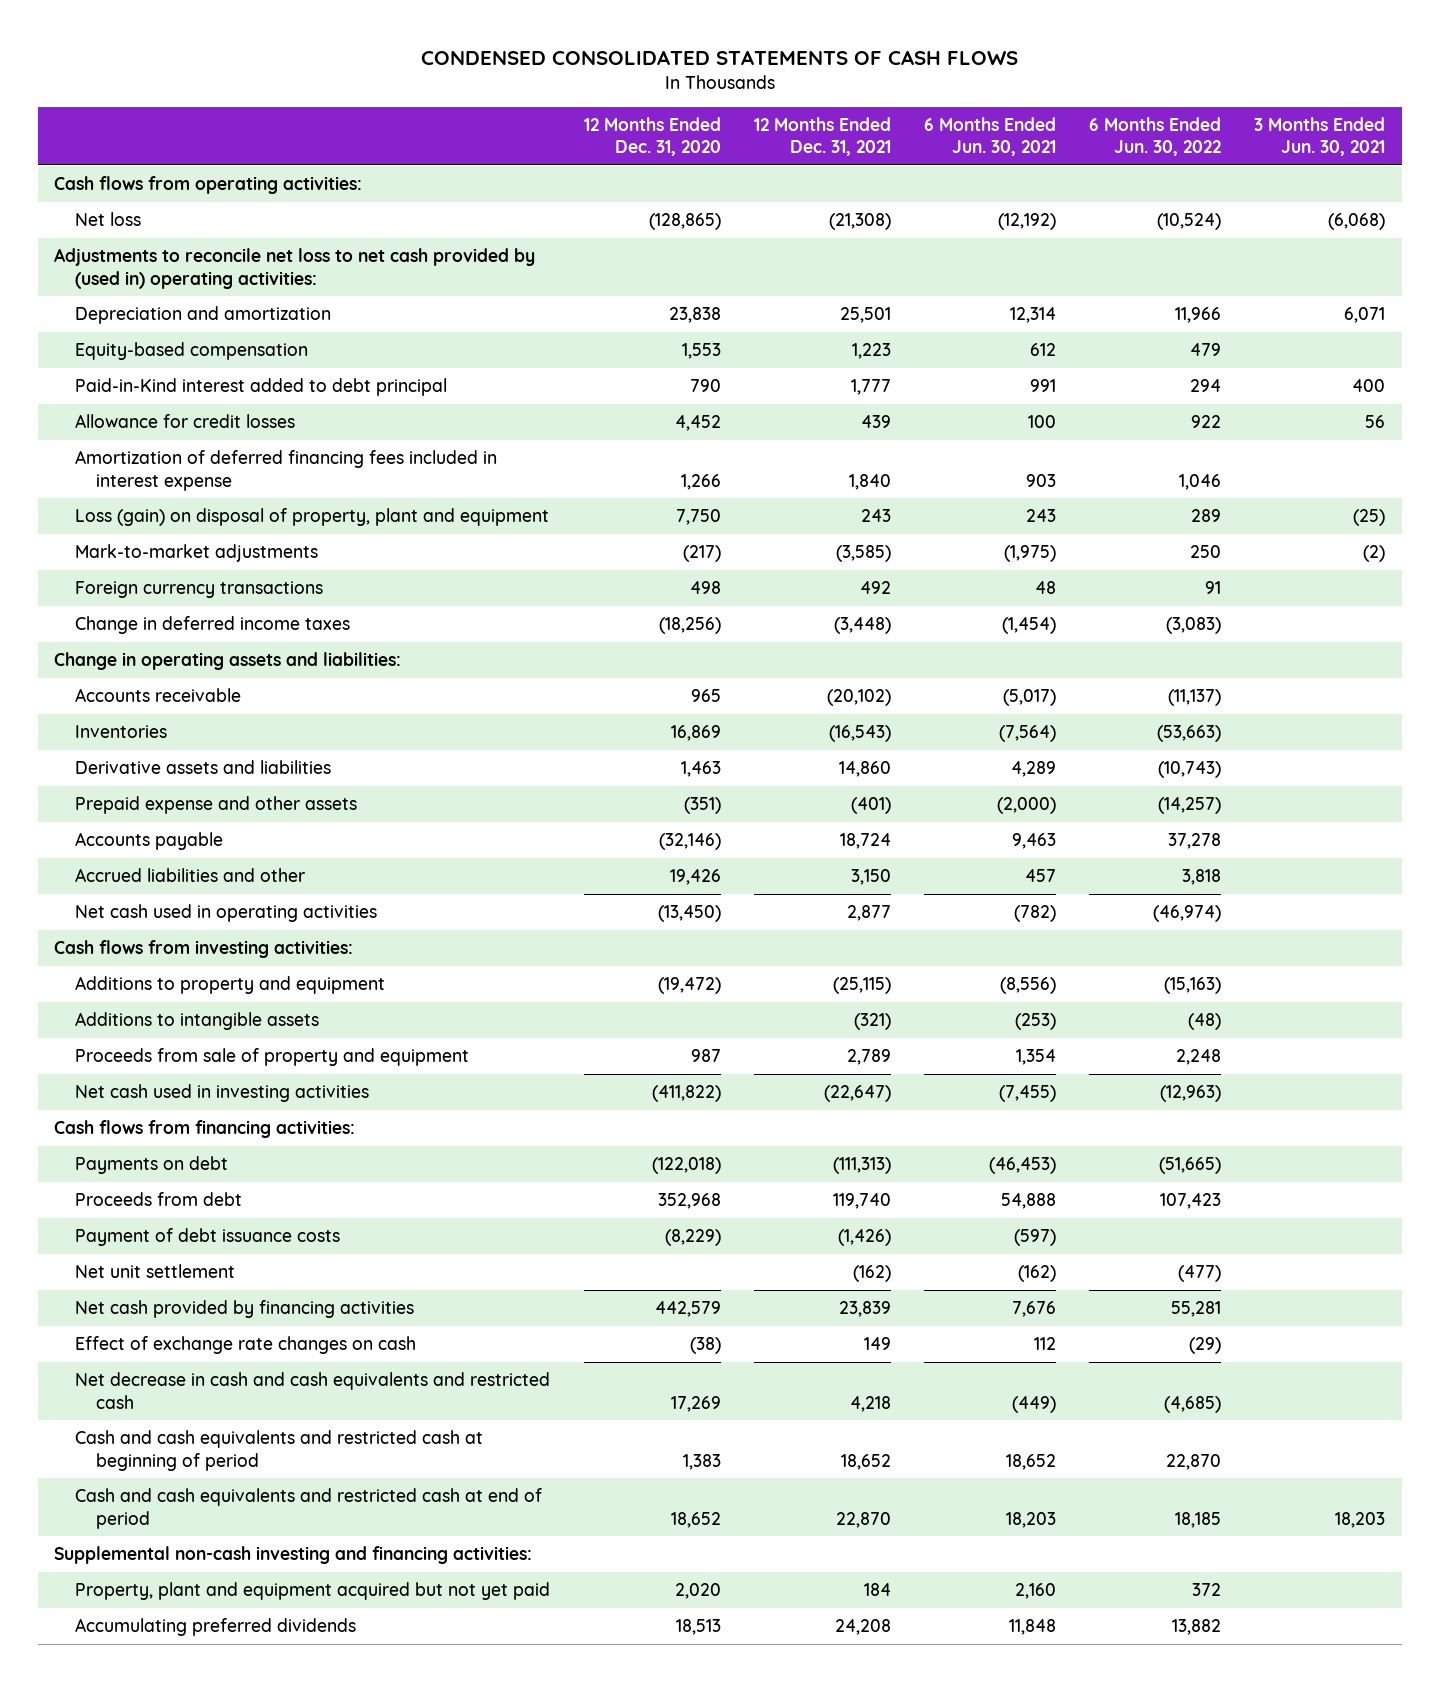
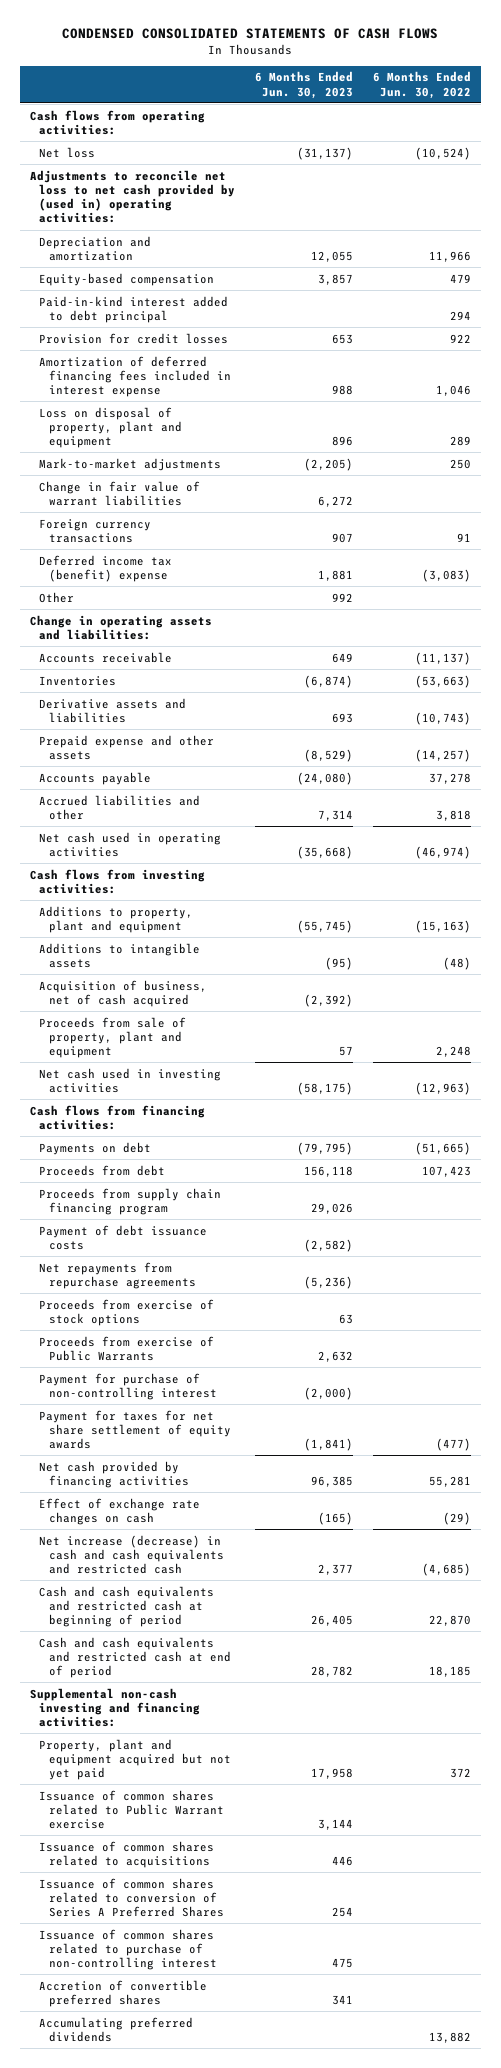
- | 12 Months Ended Dec. 31, 2020 | 12 Months Ended Dec. 31, 2021 | 6 Months Ended Jun. 30, 2021 | 6 Months Ended Jun. 30, 2022 | 3 Months Ended Jun. 30, 2021
+ | 6 Months Ended Jun. 30, 2023 | 6 Months Ended Jun. 30, 2022
- Paid-in-Kind interest added to debt principal | 790 | 1,777 | 991 | 294 | 400
- Allowance for credit losses | 4,452 | 439 | 100 | 922 | 56
+ Paid-in-kind interest added to debt principal | | 294
+ Provision for credit losses | 653 | 922
- Loss (gain) on disposal of property, plant and equipment | 7,750 | 243 | 243 | 289 | (25)
+ Loss on disposal of property, plant and equipment | 896 | 289
+ Change in fair value of warrant liabilities | 6,272 |
- Change in deferred income taxes | (18,256) | (3,448) | (1,454) | (3,083) |
+ Deferred income tax (benefit) expense | 1,881 | (3,083)
+ Other | 992 |
- Additions to property and equipment | (19,472) | (25,115) | (8,556) | (15,163) |
+ Additions to property, plant and equipment | (55,745) | (15,163)
- Proceeds from sale of property and equipment | 987 | 2,789 | 1,354 | 2,248 |
+ Acquisition of business, net of cash acquired | (2,392) |
+ Proceeds from sale of property, plant and equipment | 57 | 2,248
+ Proceeds from supply chain financing program | 29,026 |
- Net unit settlement | | (162) | (162) | (477) |
+ Net repayments from repurchase agreements | (5,236) |
+ Proceeds from exercise of stock options | 63 |
+ Proceeds from exercise of Public Warrants | 2,632 |
+ Payment for purchase of non-controlling interest | (2,000) |
+ Payment for taxes for net share settlement of equity awards | (1,841) | (477)
- Net decrease in cash and cash equivalents and restricted cash | 17,269 | 4,218 | (449) | (4,685) |
+ Net increase (decrease) in cash and cash equivalents and restricted cash | 2,377 | (4,685)
+ Issuance of common shares related to Public Warrant exercise | 3,144 |
+ Issuance of common shares related to acquisitions | 446 |
+ Issuance of common shares related to conversion of Series A Preferred Shares | 254 |
+ Issuance of common shares related to purchase of non-controlling interest | 475 |
+ Accretion of convertible preferred shares | 341 |

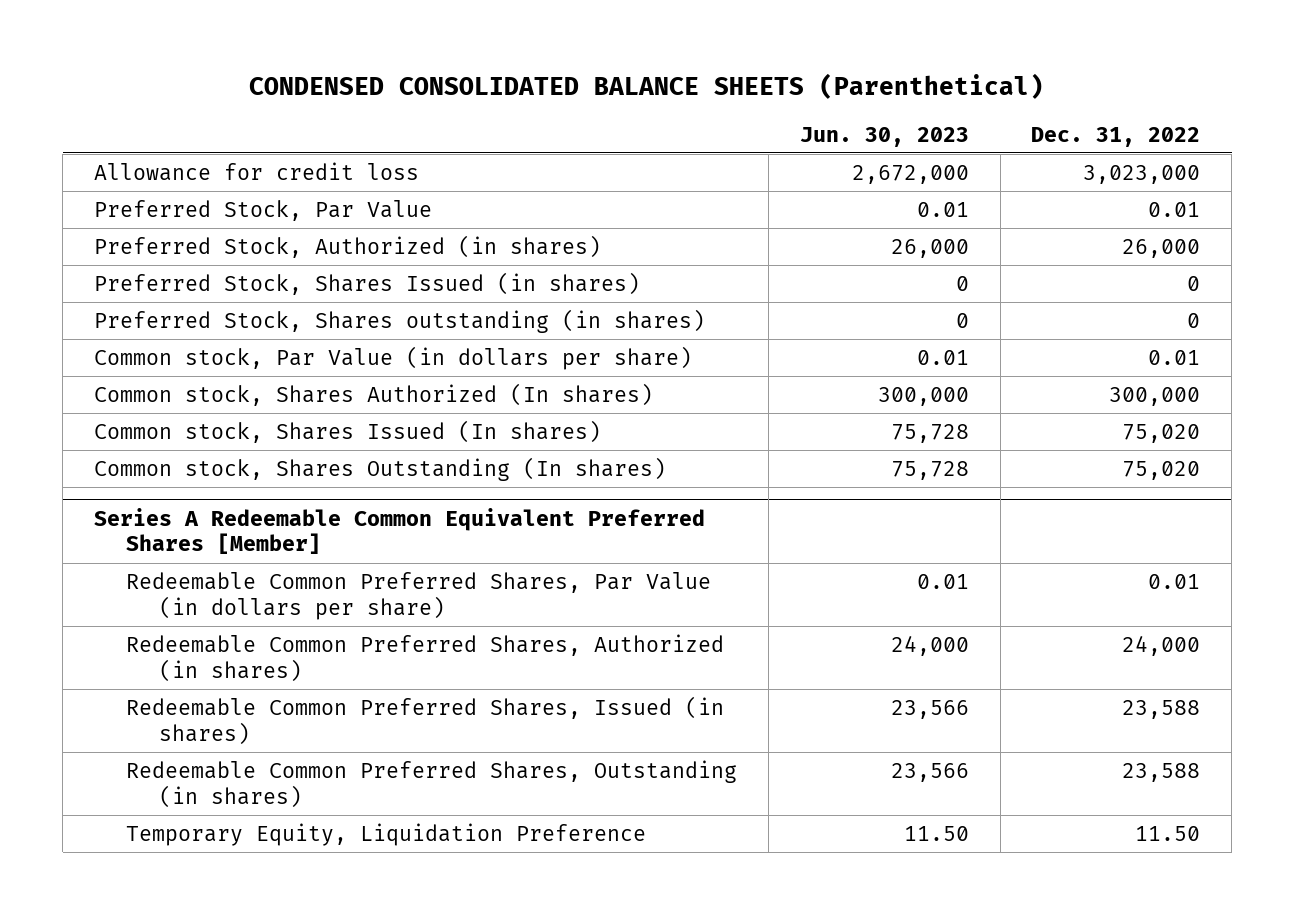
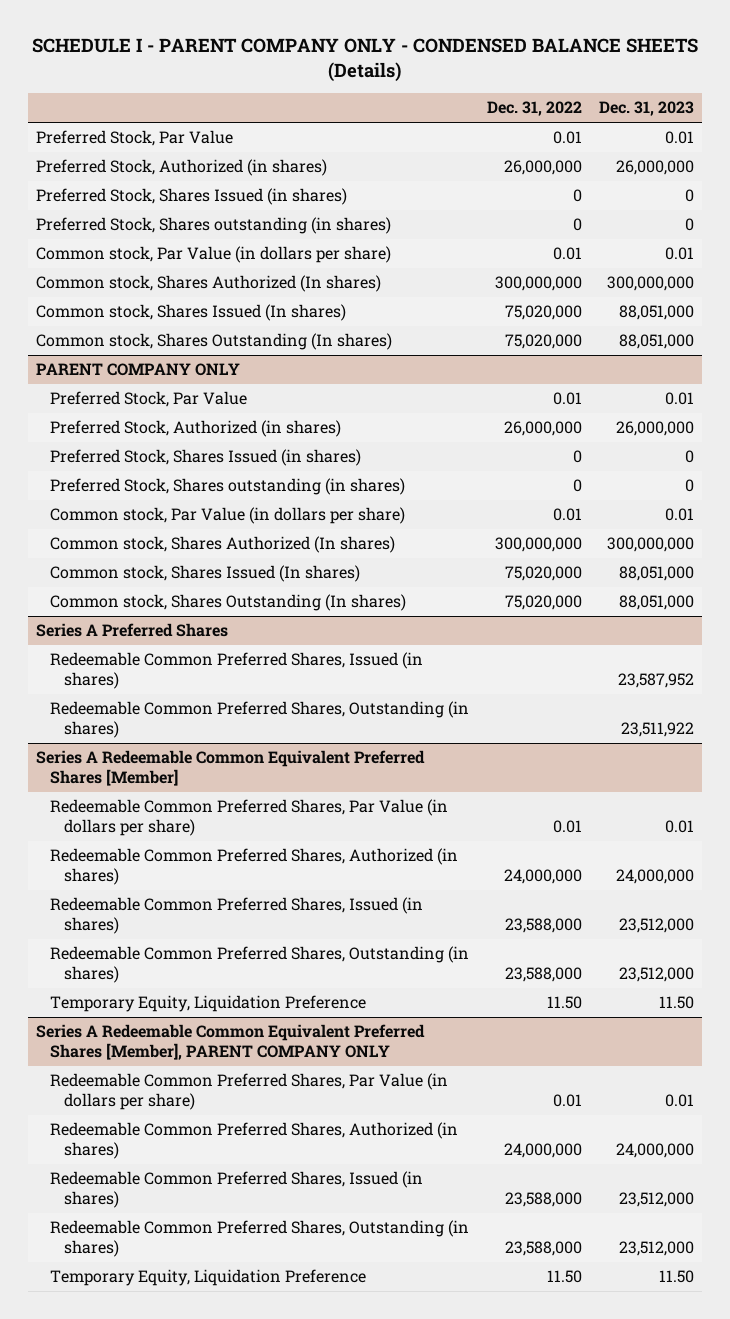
- CONDENSED CONSOLIDATED BALANCE SHEETS (Parenthetical)
+ SCHEDULE I - PARENT COMPANY ONLY - CONDENSED BALANCE SHEETS (Details)
- | Jun. 30, 2023 | Dec. 31, 2022
+ | Dec. 31, 2022 | Dec. 31, 2023
- Allowance for credit loss | 2,672,000 | 3,023,000
- Preferred Stock, Authorized (in shares) | 26,000 | 26,000
+ Preferred Stock, Authorized (in shares) | 26,000,000 | 26,000,000
- Common stock, Shares Authorized (In shares) | 300,000 | 300,000
- Common stock, Shares Issued (In shares) | 75,728 | 75,020
- Common stock, Shares Outstanding (In shares) | 75,728 | 75,020
+ Common stock, Shares Authorized (In shares) | 300,000,000 | 300,000,000
+ Common stock, Shares Issued (In shares) | 75,020,000 | 88,051,000
+ Common stock, Shares Outstanding (In shares) | 75,020,000 | 88,051,000
+ PARENT COMPANY ONLY
+ Preferred Stock, Par Value | 0.01 | 0.01
+ Preferred Stock, Authorized (in shares) | 26,000,000 | 26,000,000
+ Preferred Stock, Shares Issued (in shares) | 0 | 0
+ Preferred Stock, Shares outstanding (in shares) | 0 | 0
+ Common stock, Par Value (in dollars per share) | 0.01 | 0.01
+ Common stock, Shares Authorized (In shares) | 300,000,000 | 300,000,000
+ Common stock, Shares Issued (In shares) | 75,020,000 | 88,051,000
+ Common stock, Shares Outstanding (In shares) | 75,020,000 | 88,051,000
+ Series A Preferred Shares
+ Redeemable Common Preferred Shares, Issued (in shares) | | 23,587,952
+ Redeemable Common Preferred Shares, Outstanding (in shares) | | 23,511,922
@ Series A Redeemable Common Equivalent Preferred Shares [Member]
- Redeemable Common Preferred Shares, Authorized (in shares) | 24,000 | 24,000
- Redeemable Common Preferred Shares, Issued (in shares) | 23,566 | 23,588
- Redeemable Common Preferred Shares, Outstanding (in shares) | 23,566 | 23,588
+ Redeemable Common Preferred Shares, Authorized (in shares) | 24,000,000 | 24,000,000
+ Redeemable Common Preferred Shares, Issued (in shares) | 23,588,000 | 23,512,000
+ Redeemable Common Preferred Shares, Outstanding (in shares) | 23,588,000 | 23,512,000
+ Series A Redeemable Common Equivalent Preferred Shares [Member], PARENT COMPANY ONLY
+ Redeemable Common Preferred Shares, Par Value (in dollars per share) | 0.01 | 0.01
+ Redeemable Common Preferred Shares, Authorized (in shares) | 24,000,000 | 24,000,000
+ Redeemable Common Preferred Shares, Issued (in shares) | 23,588,000 | 23,512,000
+ Redeemable Common Preferred Shares, Outstanding (in shares) | 23,588,000 | 23,512,000
+ Temporary Equity, Liquidation Preference | 11.50 | 11.50

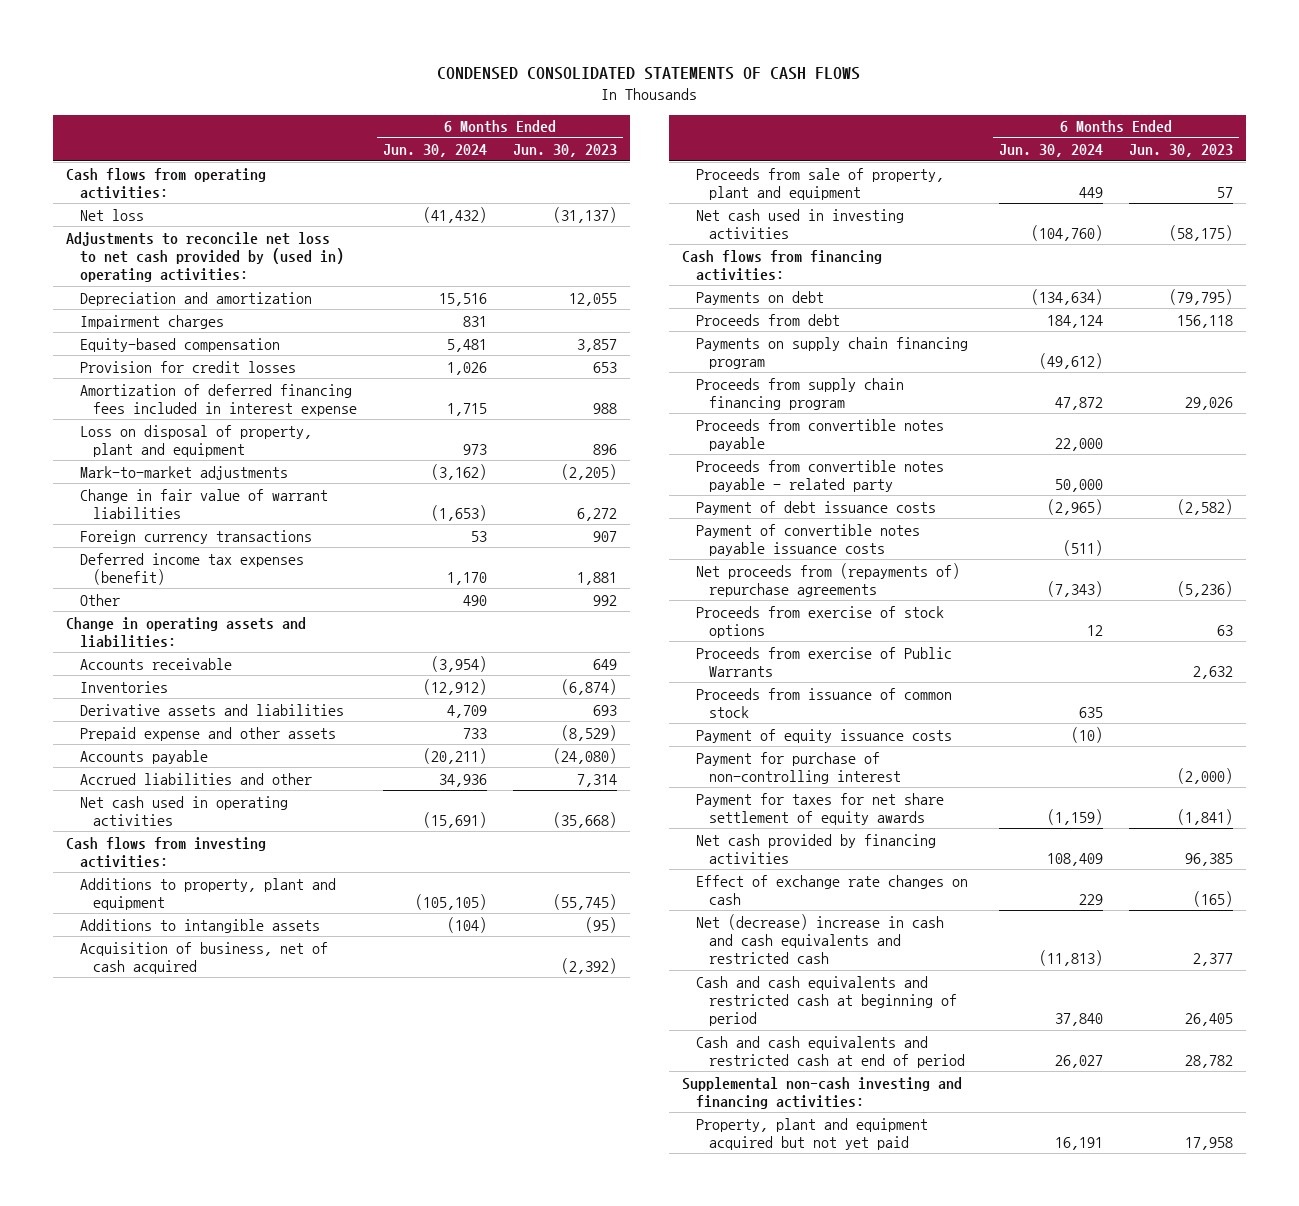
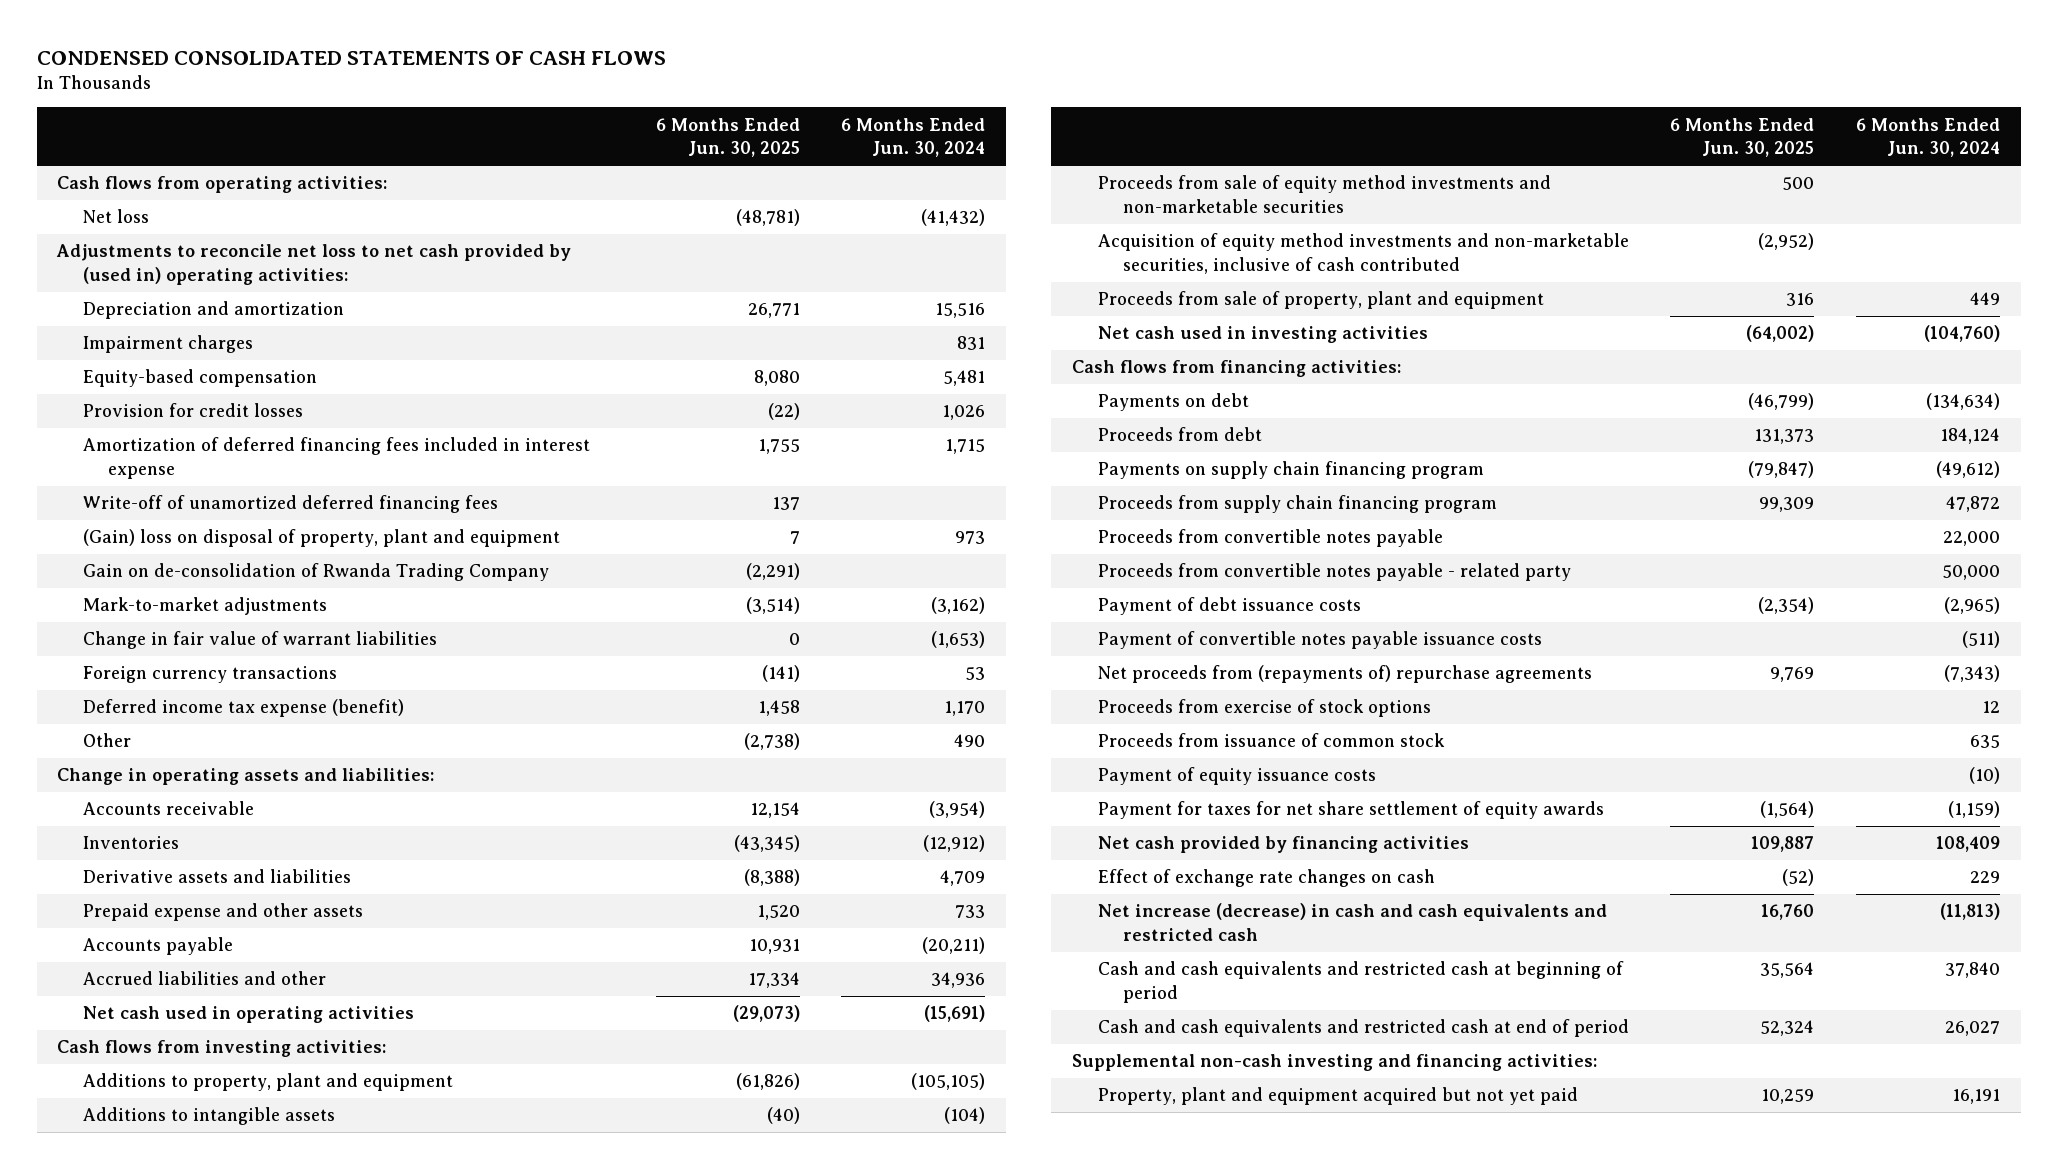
- | 6 Months Ended Jun. 30, 2024 | 6 Months Ended Jun. 30, 2023
+ | 6 Months Ended Jun. 30, 2025 | 6 Months Ended Jun. 30, 2024
- Loss on disposal of property, plant and equipment | 973 | 896
+ Write-off of unamortized deferred financing fees | 137 |
+ (Gain) loss on disposal of property, plant and equipment | 7 | 973
+ Gain on de-consolidation of Rwanda Trading Company | (2,291) |
- Deferred income tax expenses (benefit) | 1,170 | 1,881
+ Deferred income tax expense (benefit) | 1,458 | 1,170
- Acquisition of business, net of cash acquired | | (2,392)
+ Proceeds from sale of equity method investments and non-marketable securities | 500 |
+ Acquisition of equity method investments and non-marketable securities, inclusive of cash contributed | (2,952) |
- Proceeds from exercise of Public Warrants | | 2,632
- Payment for purchase of non-controlling interest | | (2,000)
- Net (decrease) increase in cash and cash equivalents and restricted cash | (11,813) | 2,377
+ Net increase (decrease) in cash and cash equivalents and restricted cash | 16,760 | (11,813)

